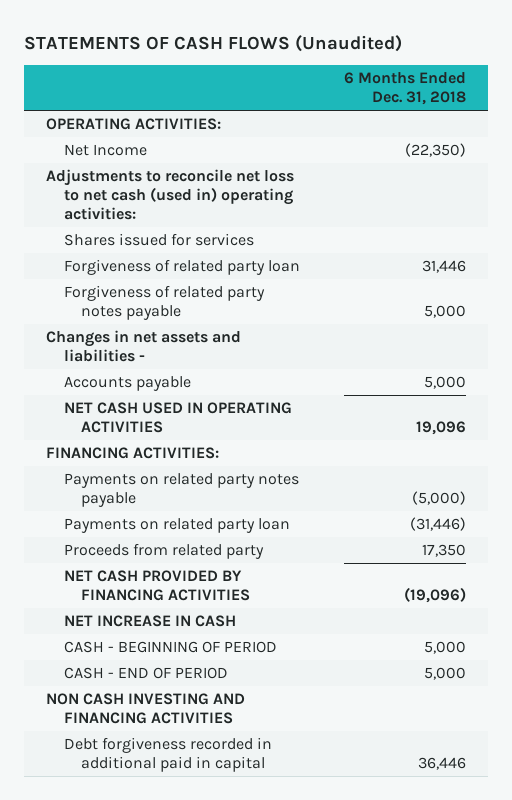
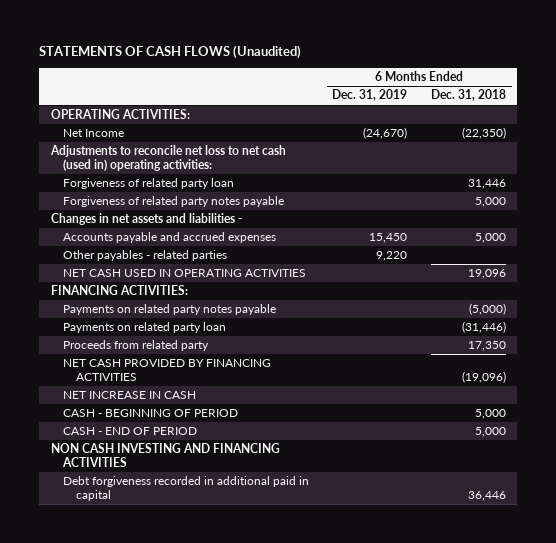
- | 6 Months Ended Dec. 31, 2018
+ | 6 Months Ended Dec. 31, 2019 | 6 Months Ended Dec. 31, 2018
- Shares issued for services
- Accounts payable | 5,000
+ Accounts payable and accrued expenses | 15,450 | 5,000
+ Other payables - related parties | 9,220 |

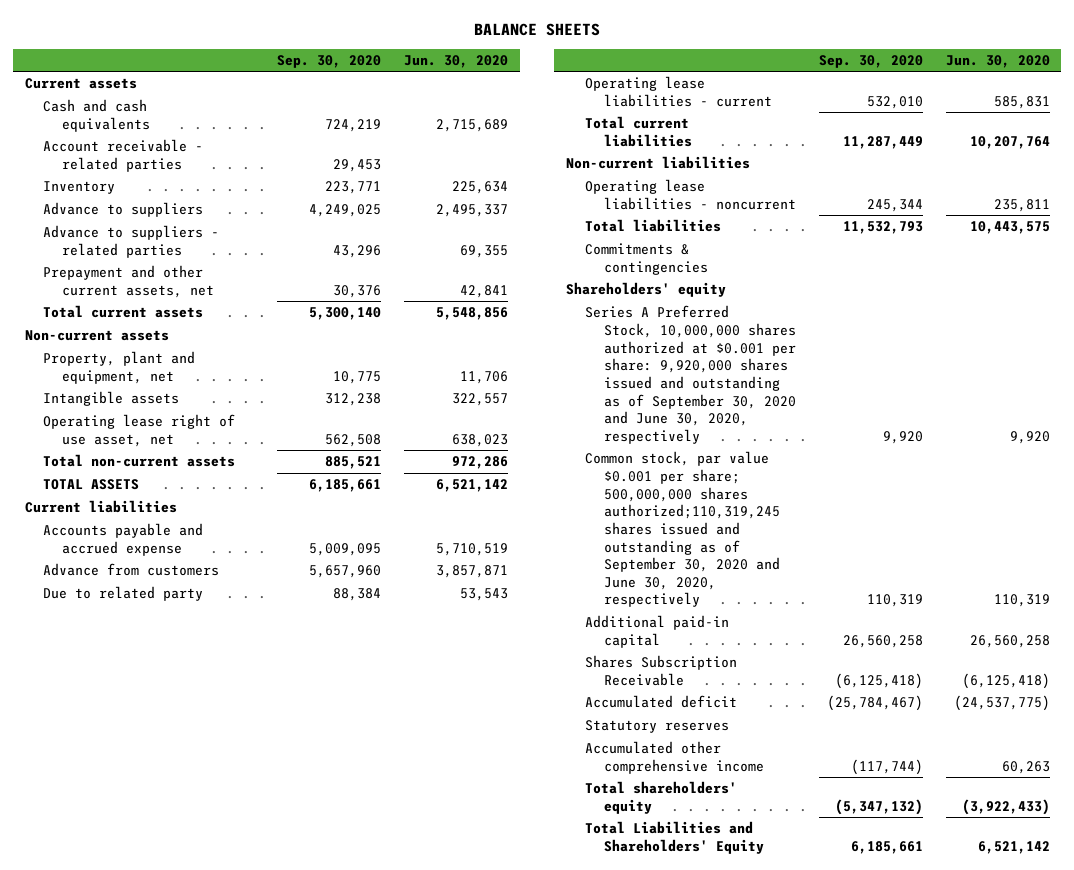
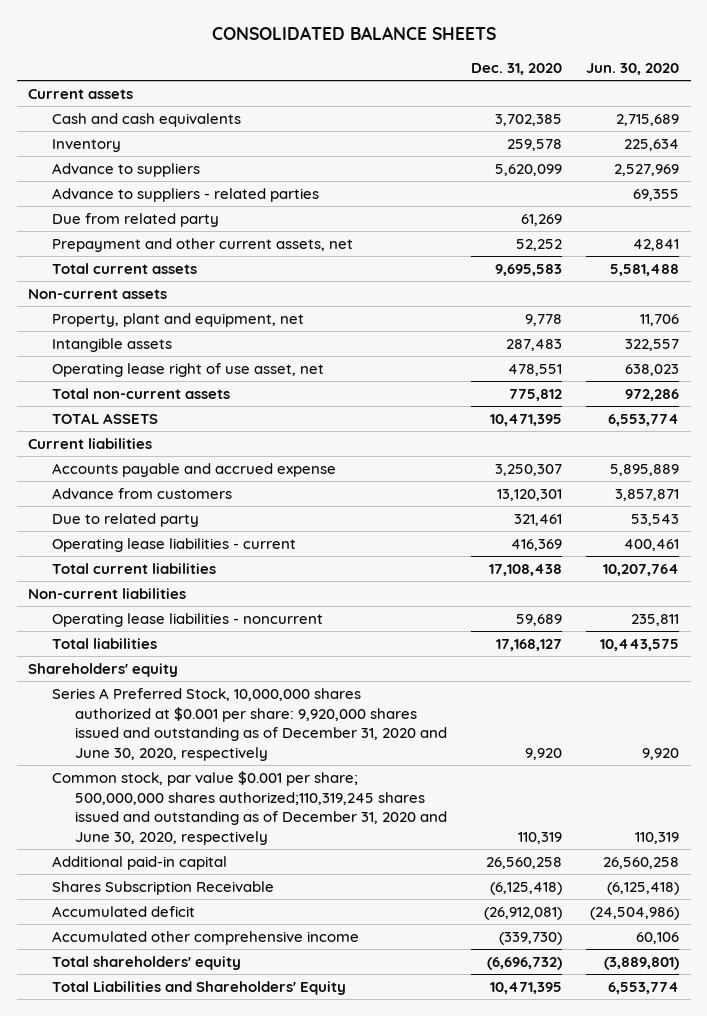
- BALANCE SHEETS
+ CONSOLIDATED BALANCE SHEETS
- | Sep. 30, 2020 | Jun. 30, 2020
+ | Dec. 31, 2020 | Jun. 30, 2020
- Account receivable - related parties | 29,453 |
- Advance to suppliers | 4,249,025 | 2,495,337
+ Advance to suppliers | 5,620,099 | 2,527,969
+ Due from related party | 61,269 |
- Total current assets | 5,300,140 | 5,548,856
+ Total current assets | 9,695,583 | 5,581,488
- TOTAL ASSETS | 6,185,661 | 6,521,142
+ TOTAL ASSETS | 10,471,395 | 6,553,774
- Accounts payable and accrued expense | 5,009,095 | 5,710,519
+ Accounts payable and accrued expense | 3,250,307 | 5,895,889
- Operating lease liabilities - current | 532,010 | 585,831
+ Operating lease liabilities - current | 416,369 | 400,461
- Commitments & contingencies
- Series A Preferred Stock, 10,000,000 shares authorized at $0.001 per share: 9,920,000 shares issued and outstanding as of September 30, 2020 and June 30, 2020, respectively | 9,920 | 9,920
- Common stock, par value $0.001 per share; 500,000,000 shares authorized;110,319,245 shares issued and outstanding as of September 30, 2020 and June 30, 2020, respectively | 110,319 | 110,319
+ Series A Preferred Stock, 10,000,000 shares authorized at $0.001 per share: 9,920,000 shares issued and outstanding as of December 31, 2020 and June 30, 2020, respectively | 9,920 | 9,920
+ Common stock, par value $0.001 per share; 500,000,000 shares authorized;110,319,245 shares issued and outstanding as of December 31, 2020 and June 30, 2020, respectively | 110,319 | 110,319
- Accumulated deficit | (25,784,467) | (24,537,775)
- Statutory reserves
- Accumulated other comprehensive income | (117,744) | 60,263
- Total shareholders' equity | (5,347,132) | (3,922,433)
- Total Liabilities and Shareholders' Equity | 6,185,661 | 6,521,142
+ Accumulated deficit | (26,912,081) | (24,504,986)
+ Accumulated other comprehensive income | (339,730) | 60,106
+ Total shareholders' equity | (6,696,732) | (3,889,801)
+ Total Liabilities and Shareholders' Equity | 10,471,395 | 6,553,774

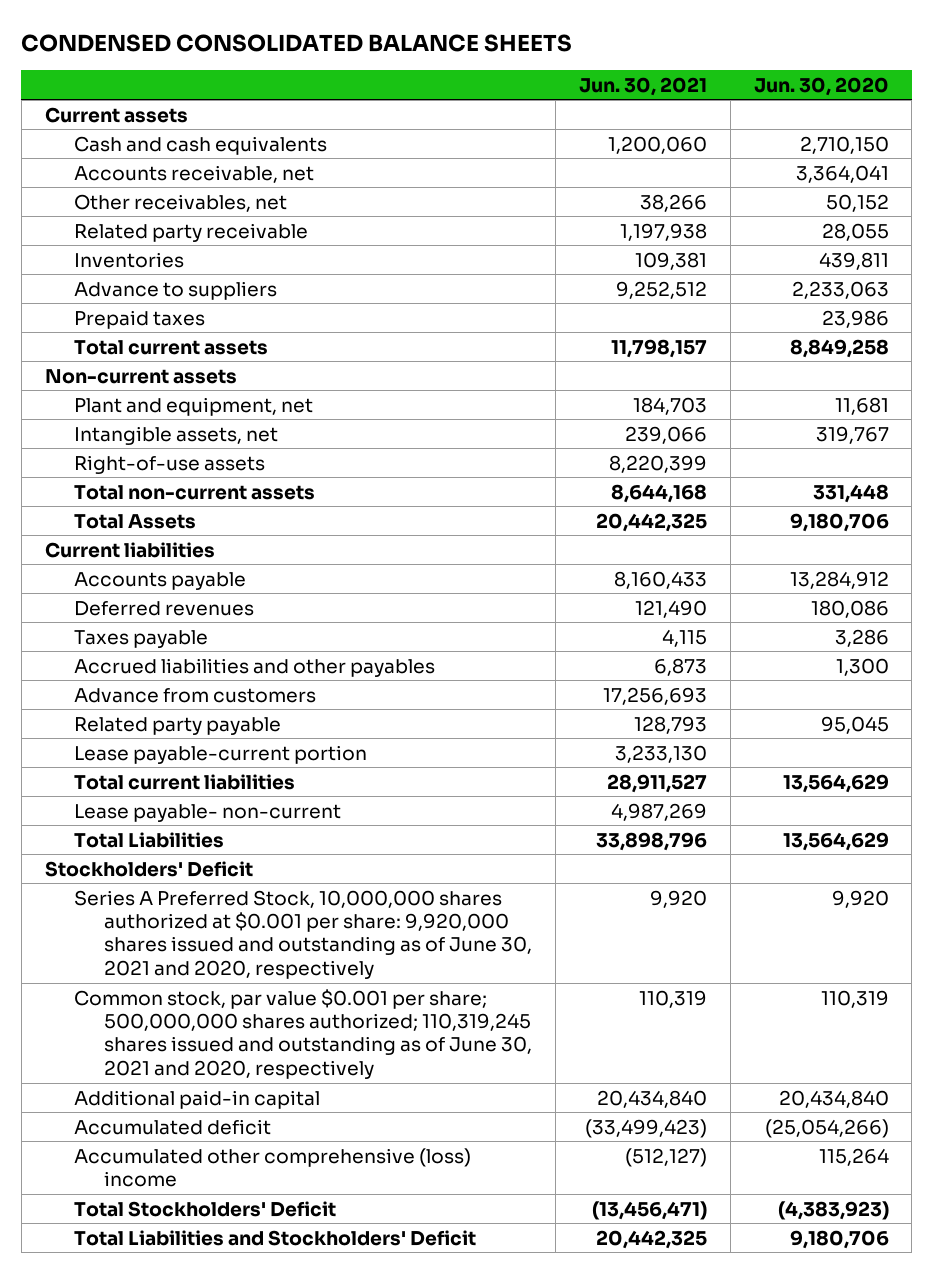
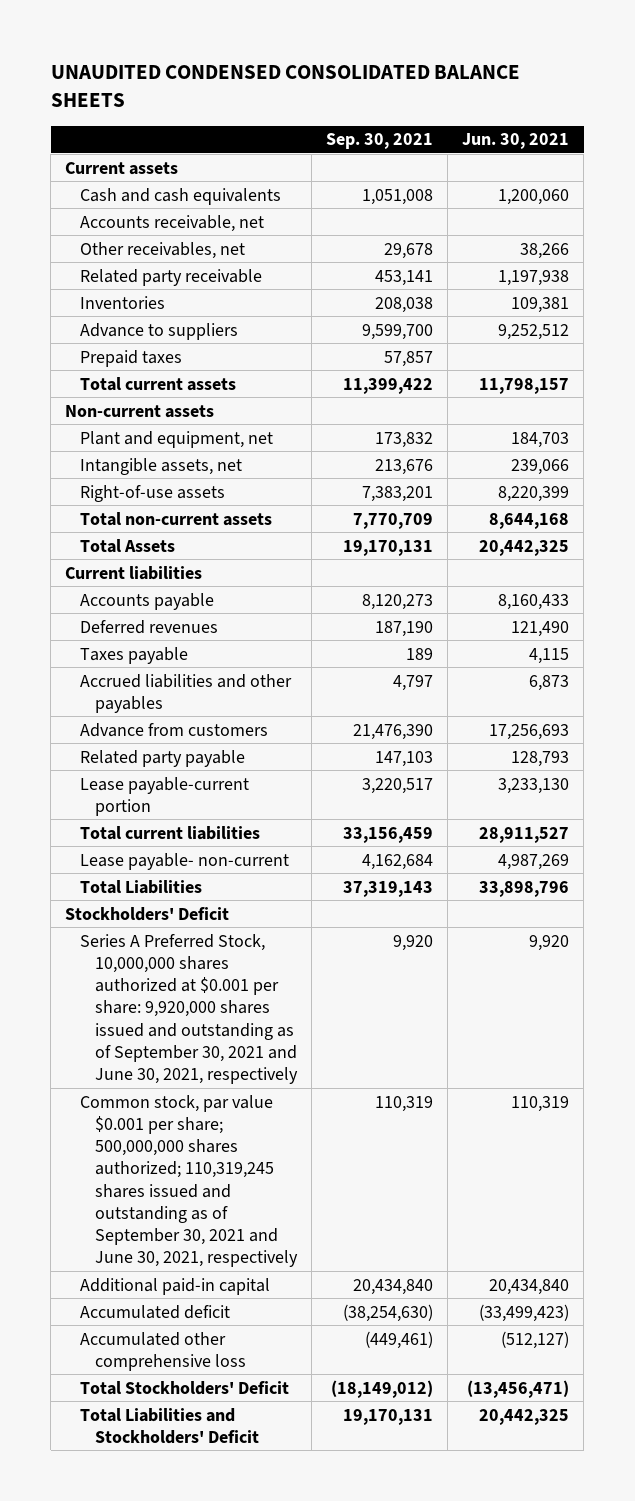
- CONDENSED CONSOLIDATED BALANCE SHEETS
+ UNAUDITED CONDENSED CONSOLIDATED BALANCE SHEETS
- | Jun. 30, 2021 | Jun. 30, 2020
+ | Sep. 30, 2021 | Jun. 30, 2021
- Series A Preferred Stock, 10,000,000 shares authorized at $0.001 per share: 9,920,000 shares issued and outstanding as of June 30, 2021 and 2020, respectively | 9,920 | 9,920
- Common stock, par value $0.001 per share; 500,000,000 shares authorized; 110,319,245 shares issued and outstanding as of June 30, 2021 and 2020, respectively | 110,319 | 110,319
+ Series A Preferred Stock, 10,000,000 shares authorized at $0.001 per share: 9,920,000 shares issued and outstanding as of September 30, 2021 and June 30, 2021, respectively | 9,920 | 9,920
+ Common stock, par value $0.001 per share; 500,000,000 shares authorized; 110,319,245 shares issued and outstanding as of September 30, 2021 and June 30, 2021, respectively | 110,319 | 110,319
- Accumulated other comprehensive (loss) income | (512,127) | 115,264
+ Accumulated other comprehensive loss | (449,461) | (512,127)

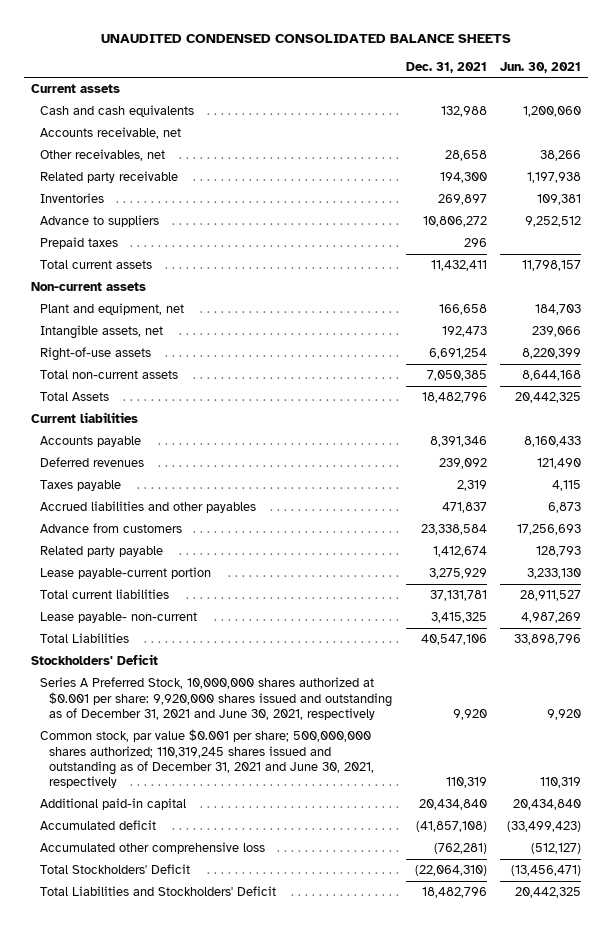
- | Sep. 30, 2021 | Jun. 30, 2021
+ | Dec. 31, 2021 | Jun. 30, 2021
- Series A Preferred Stock, 10,000,000 shares authorized at $0.001 per share: 9,920,000 shares issued and outstanding as of September 30, 2021 and June 30, 2021, respectively | 9,920 | 9,920
- Common stock, par value $0.001 per share; 500,000,000 shares authorized; 110,319,245 shares issued and outstanding as of September 30, 2021 and June 30, 2021, respectively | 110,319 | 110,319
+ Series A Preferred Stock, 10,000,000 shares authorized at $0.001 per share: 9,920,000 shares issued and outstanding as of December 31, 2021 and June 30, 2021, respectively | 9,920 | 9,920
+ Common stock, par value $0.001 per share; 500,000,000 shares authorized; 110,319,245 shares issued and outstanding as of December 31, 2021 and June 30, 2021, respectively | 110,319 | 110,319

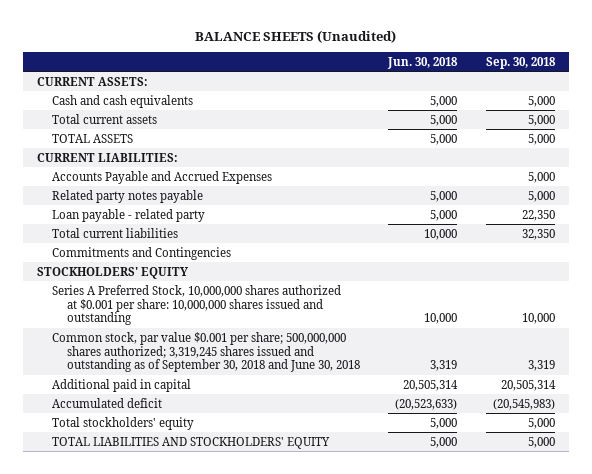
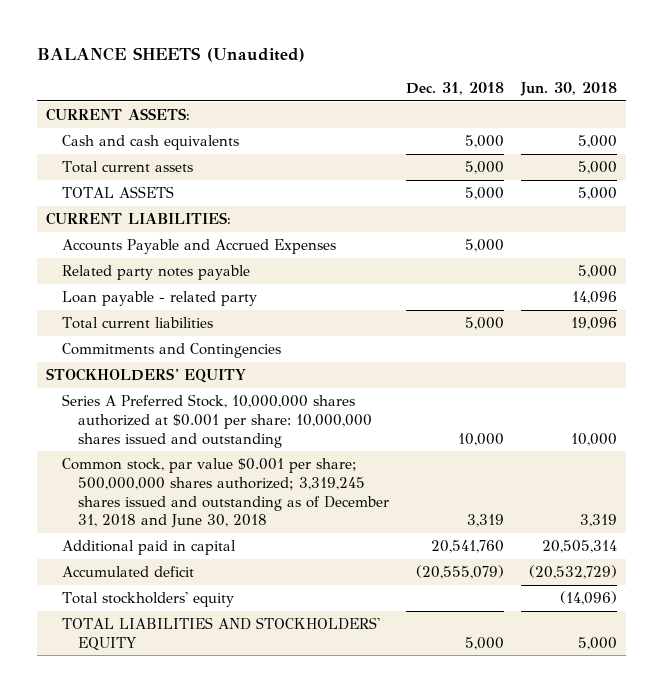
- | Jun. 30, 2018 | Sep. 30, 2018
+ | Dec. 31, 2018 | Jun. 30, 2018
- Loan payable - related party | 5,000 | 22,350
- Total current liabilities | 10,000 | 32,350
+ Loan payable - related party | | 14,096
+ Total current liabilities | 5,000 | 19,096
- Common stock, par value $0.001 per share; 500,000,000 shares authorized; 3,319,245 shares issued and outstanding as of September 30, 2018 and June 30, 2018 | 3,319 | 3,319
+ Common stock, par value $0.001 per share; 500,000,000 shares authorized; 3,319,245 shares issued and outstanding as of December 31, 2018 and June 30, 2018 | 3,319 | 3,319
- Accumulated deficit | (20,523,633) | (20,545,983)
- Total stockholders' equity | 5,000 | 5,000
+ Accumulated deficit | (20,555,079) | (20,532,729)
+ Total stockholders' equity | | (14,096)

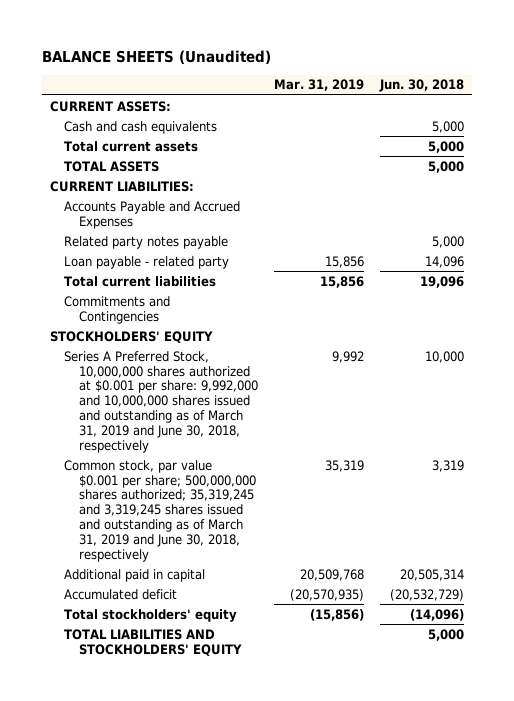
- | Dec. 31, 2018 | Jun. 30, 2018
+ | Mar. 31, 2019 | Jun. 30, 2018
- Series A Preferred Stock, 10,000,000 shares authorized at $0.001 per share: 10,000,000 shares issued and outstanding | 10,000 | 10,000
- Common stock, par value $0.001 per share; 500,000,000 shares authorized; 3,319,245 shares issued and outstanding as of December 31, 2018 and June 30, 2018 | 3,319 | 3,319
+ Series A Preferred Stock, 10,000,000 shares authorized at $0.001 per share: 9,992,000 and 10,000,000 shares issued and outstanding as of March 31, 2019 and June 30, 2018, respectively | 9,992 | 10,000
+ Common stock, par value $0.001 per share; 500,000,000 shares authorized; 35,319,245 and 3,319,245 shares issued and outstanding as of March 31, 2019 and June 30, 2018, respectively | 35,319 | 3,319

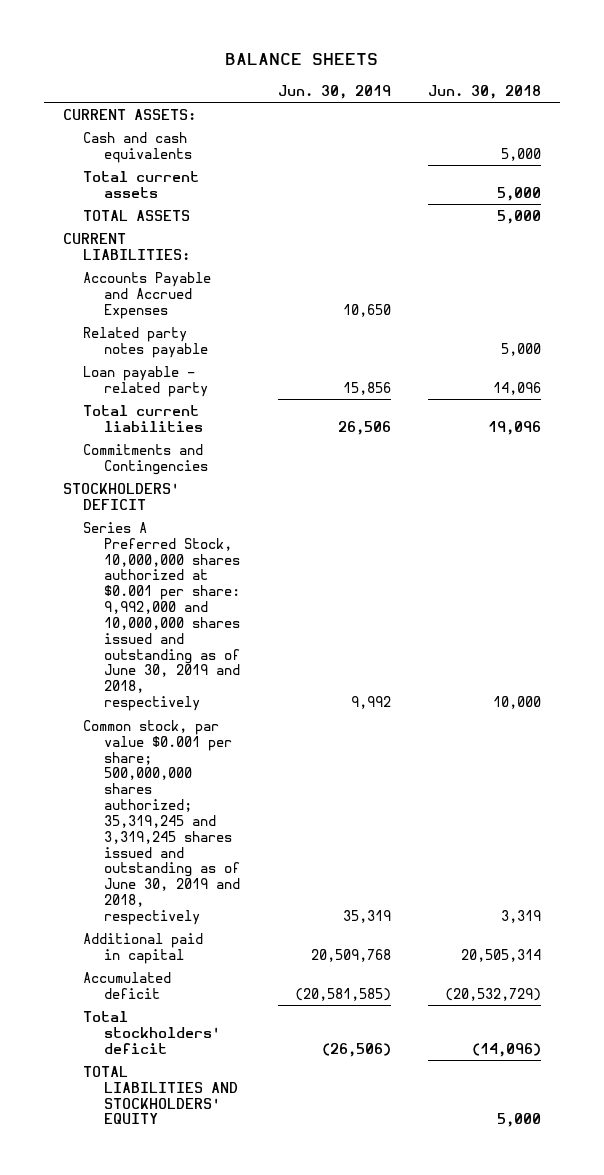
- BALANCE SHEETS (Unaudited)
+ BALANCE SHEETS
- | Mar. 31, 2019 | Jun. 30, 2018
+ | Jun. 30, 2019 | Jun. 30, 2018
- STOCKHOLDERS' EQUITY
- Series A Preferred Stock, 10,000,000 shares authorized at $0.001 per share: 9,992,000 and 10,000,000 shares issued and outstanding as of March 31, 2019 and June 30, 2018, respectively | 9,992 | 10,000
- Common stock, par value $0.001 per share; 500,000,000 shares authorized; 35,319,245 and 3,319,245 shares issued and outstanding as of March 31, 2019 and June 30, 2018, respectively | 35,319 | 3,319
+ STOCKHOLDERS' DEFICIT
+ Series A Preferred Stock, 10,000,000 shares authorized at $0.001 per share: 9,992,000 and 10,000,000 shares issued and outstanding as of June 30, 2019 and 2018, respectively | 9,992 | 10,000
+ Common stock, par value $0.001 per share; 500,000,000 shares authorized; 35,319,245 and 3,319,245 shares issued and outstanding as of June 30, 2019 and 2018, respectively | 35,319 | 3,319
- Total stockholders' equity | (15,856) | (14,096)
+ Total stockholders' deficit | (26,506) | (14,096)

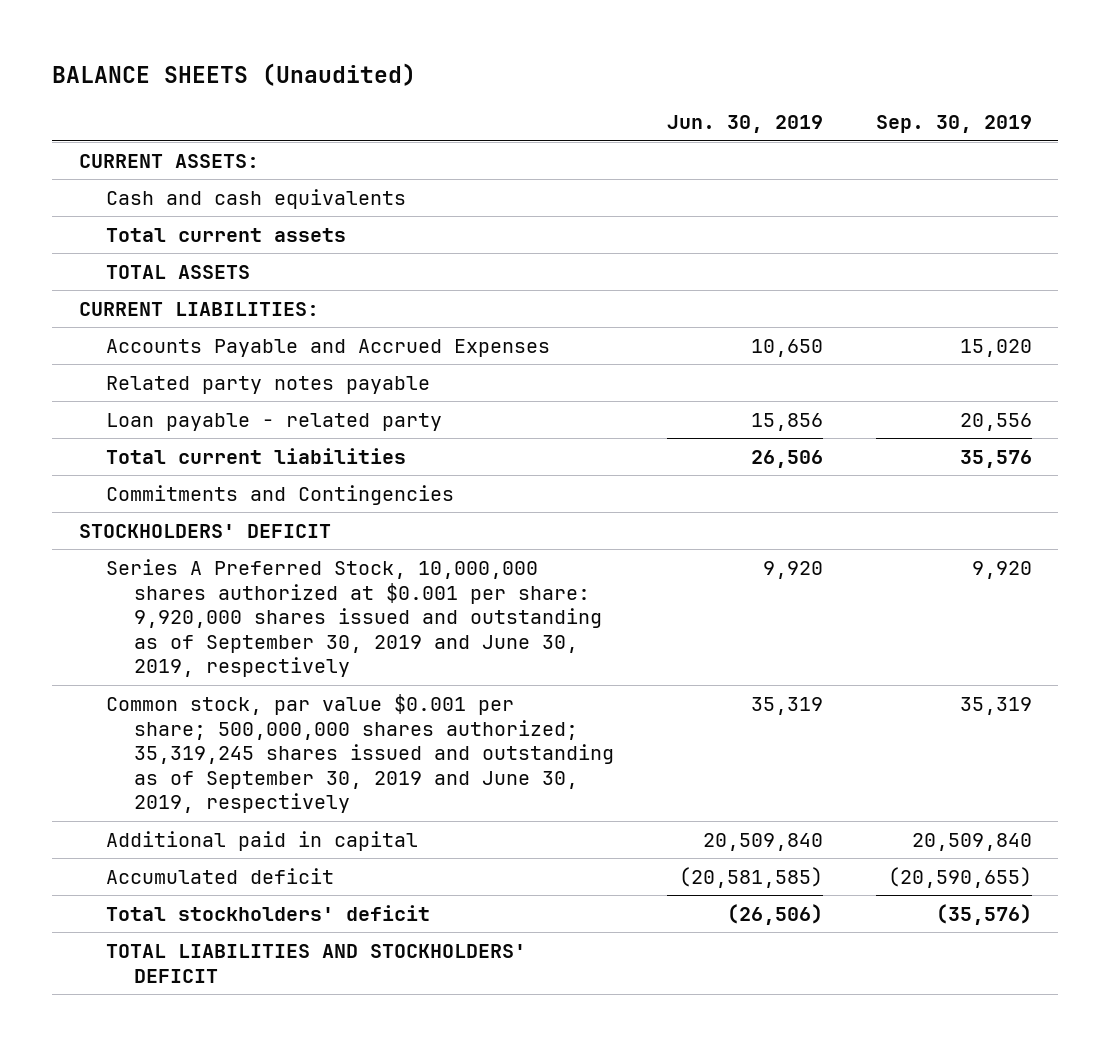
- BALANCE SHEETS
+ BALANCE SHEETS (Unaudited)
- | Jun. 30, 2019 | Jun. 30, 2018
+ | Jun. 30, 2019 | Sep. 30, 2019
- Series A Preferred Stock, 10,000,000 shares authorized at $0.001 per share: 9,992,000 and 10,000,000 shares issued and outstanding as of June 30, 2019 and 2018, respectively | 9,992 | 10,000
- Common stock, par value $0.001 per share; 500,000,000 shares authorized; 35,319,245 and 3,319,245 shares issued and outstanding as of June 30, 2019 and 2018, respectively | 35,319 | 3,319
- Additional paid in capital | 20,509,768 | 20,505,314
+ Series A Preferred Stock, 10,000,000 shares authorized at $0.001 per share: 9,920,000 shares issued and outstanding as of September 30, 2019 and June 30, 2019, respectively | 9,920 | 9,920
+ Common stock, par value $0.001 per share; 500,000,000 shares authorized; 35,319,245 shares issued and outstanding as of September 30, 2019 and June 30, 2019, respectively | 35,319 | 35,319
+ Additional paid in capital | 20,509,840 | 20,509,840
- TOTAL LIABILITIES AND STOCKHOLDERS' EQUITY | | 5,000
+ TOTAL LIABILITIES AND STOCKHOLDERS' DEFICIT

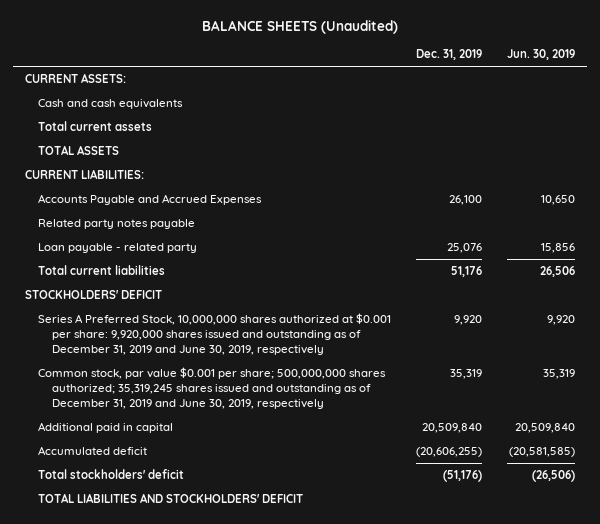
- | Jun. 30, 2019 | Sep. 30, 2019
+ | Dec. 31, 2019 | Jun. 30, 2019
- Commitments and Contingencies
- Series A Preferred Stock, 10,000,000 shares authorized at $0.001 per share: 9,920,000 shares issued and outstanding as of September 30, 2019 and June 30, 2019, respectively | 9,920 | 9,920
- Common stock, par value $0.001 per share; 500,000,000 shares authorized; 35,319,245 shares issued and outstanding as of September 30, 2019 and June 30, 2019, respectively | 35,319 | 35,319
+ Series A Preferred Stock, 10,000,000 shares authorized at $0.001 per share: 9,920,000 shares issued and outstanding as of December 31, 2019 and June 30, 2019, respectively | 9,920 | 9,920
+ Common stock, par value $0.001 per share; 500,000,000 shares authorized; 35,319,245 shares issued and outstanding as of December 31, 2019 and June 30, 2019, respectively | 35,319 | 35,319

